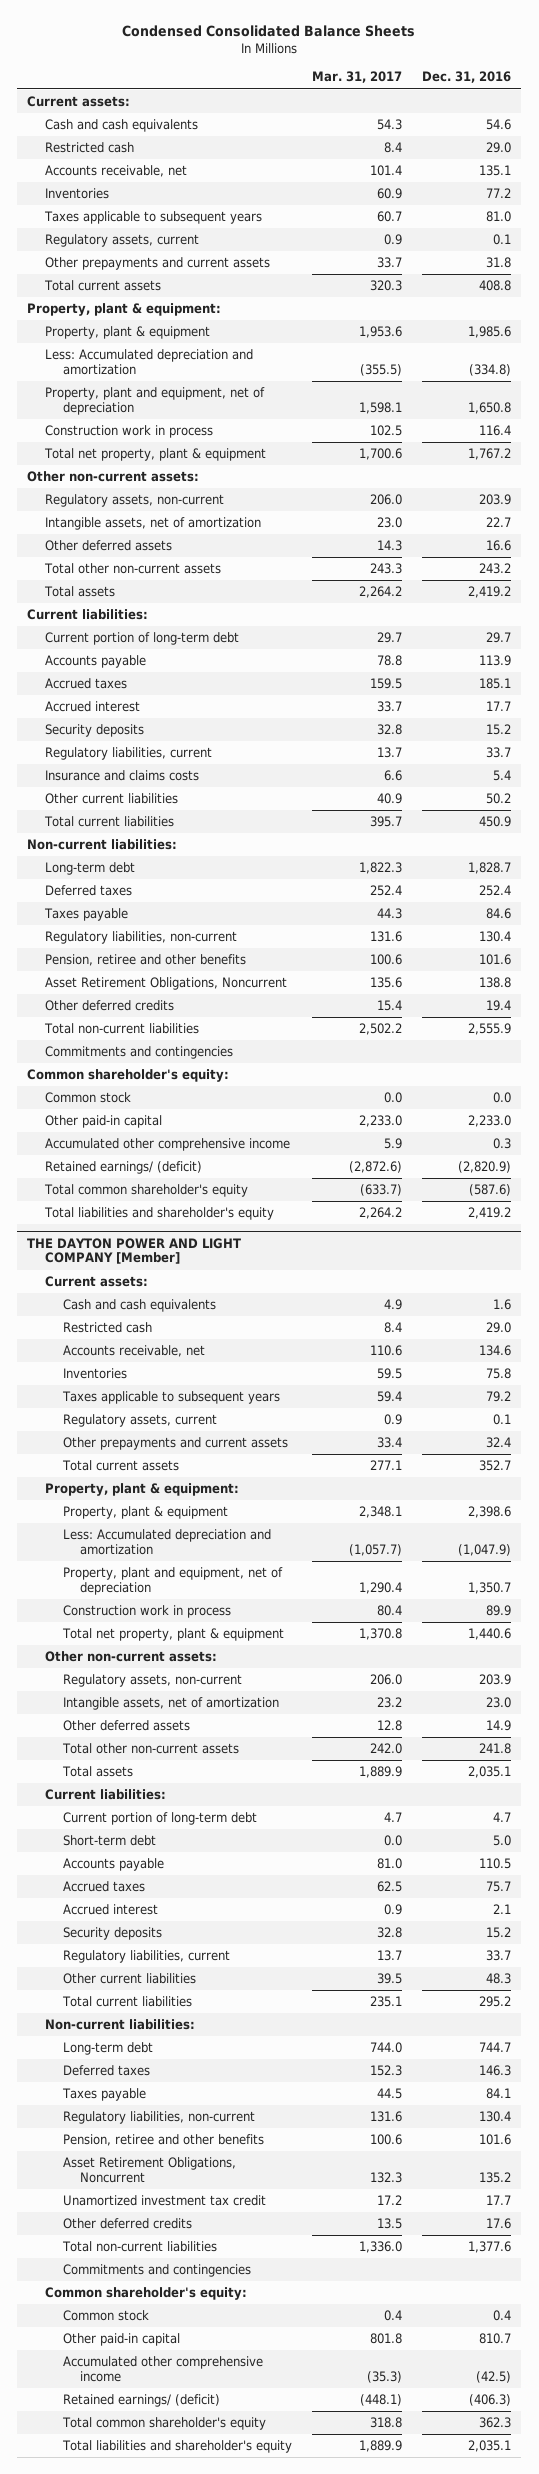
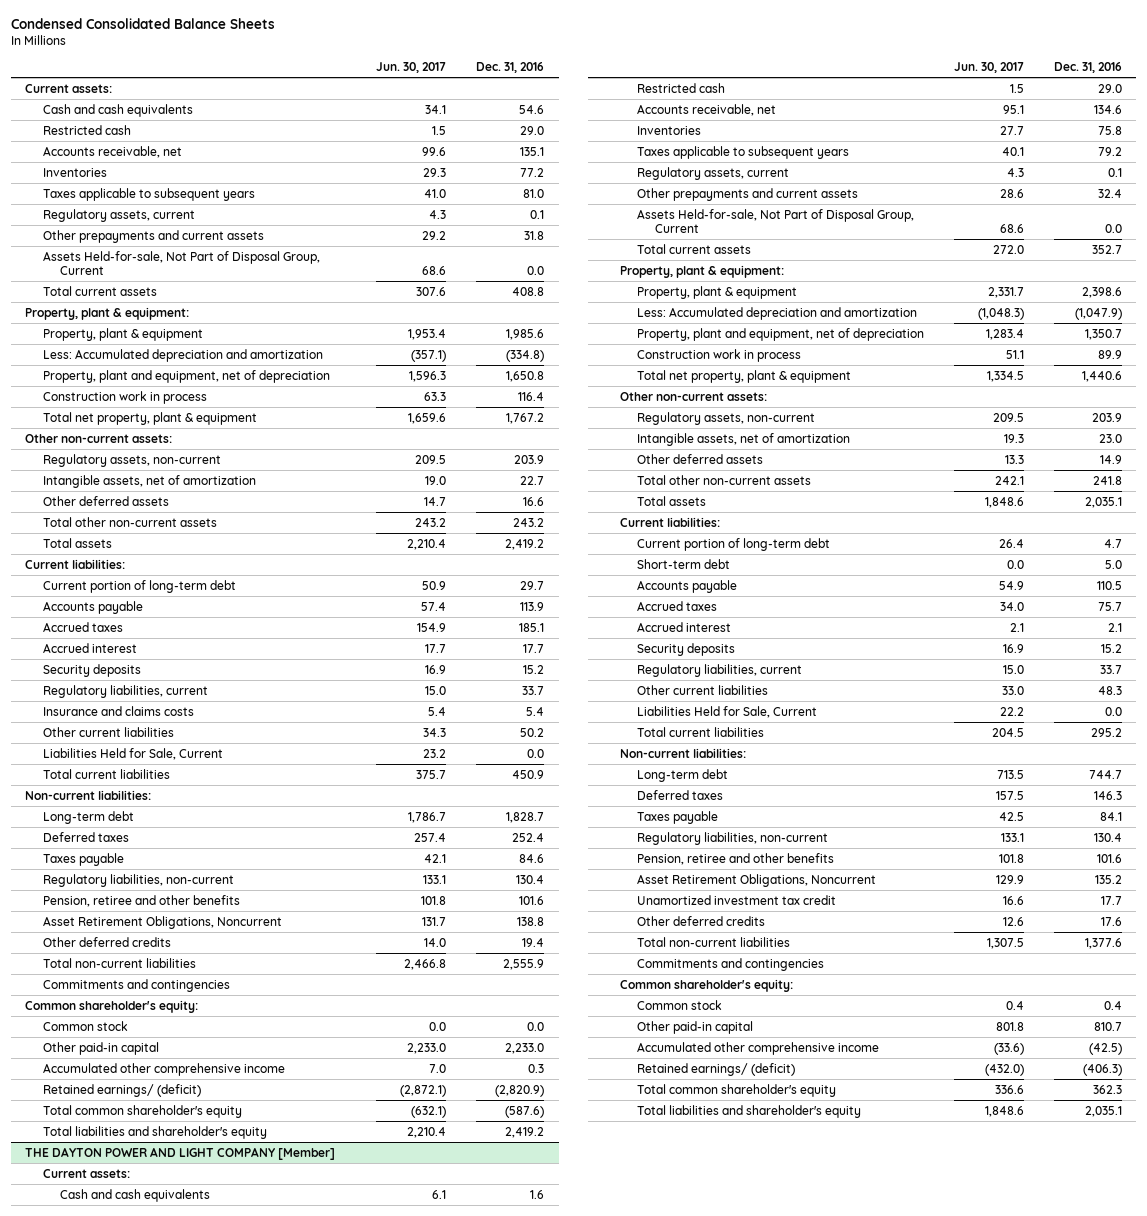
- | Mar. 31, 2017 | Dec. 31, 2016
+ | Jun. 30, 2017 | Dec. 31, 2016
+ Assets Held-for-sale, Not Part of Disposal Group, Current | 68.6 | 0.0
+ Liabilities Held for Sale, Current | 23.2 | 0.0
@ THE DAYTON POWER AND LIGHT COMPANY [Member]
+ Assets Held-for-sale, Not Part of Disposal Group, Current | 68.6 | 0.0
+ Liabilities Held for Sale, Current | 22.2 | 0.0

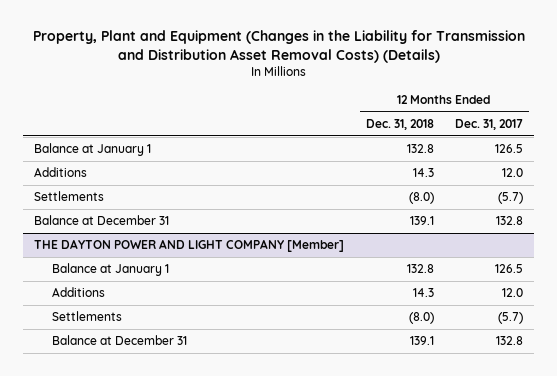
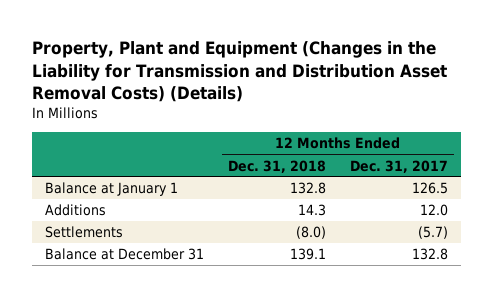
- THE DAYTON POWER AND LIGHT COMPANY [Member]
- Balance at January 1 | 132.8 | 126.5
- Additions | 14.3 | 12.0
- Settlements | (8.0) | (5.7)
- Balance at December 31 | 139.1 | 132.8

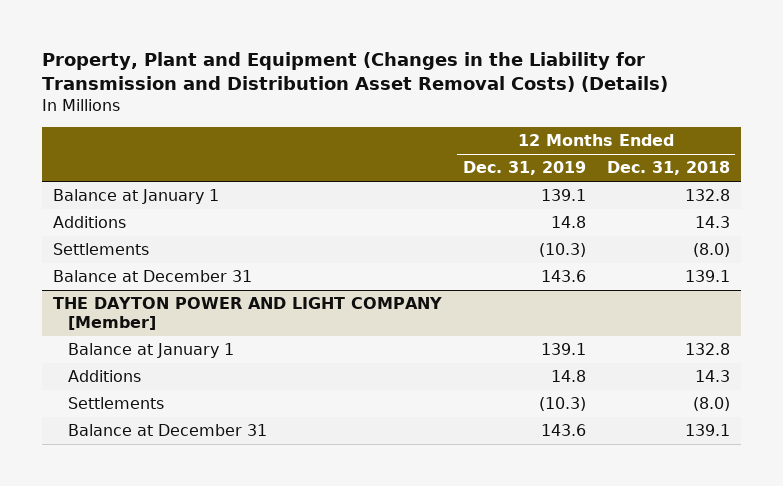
- | 12 Months Ended Dec. 31, 2018 | 12 Months Ended Dec. 31, 2017
+ | 12 Months Ended Dec. 31, 2019 | 12 Months Ended Dec. 31, 2018
+ THE DAYTON POWER AND LIGHT COMPANY [Member]
+ Balance at January 1 | 139.1 | 132.8
+ Additions | 14.8 | 14.3
+ Settlements | (10.3) | (8.0)
+ Balance at December 31 | 143.6 | 139.1

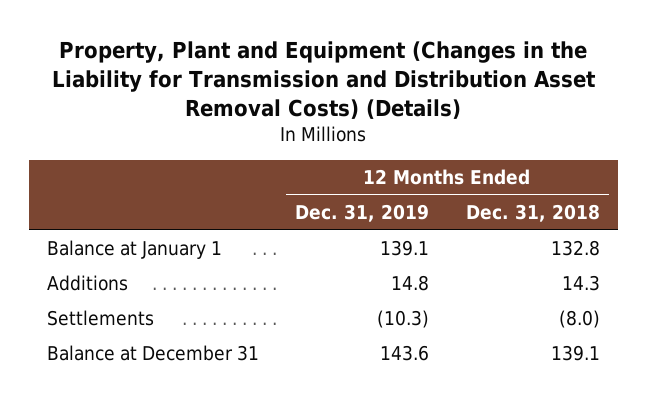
- THE DAYTON POWER AND LIGHT COMPANY [Member]
- Balance at January 1 | 139.1 | 132.8
- Additions | 14.8 | 14.3
- Settlements | (10.3) | (8.0)
- Balance at December 31 | 143.6 | 139.1

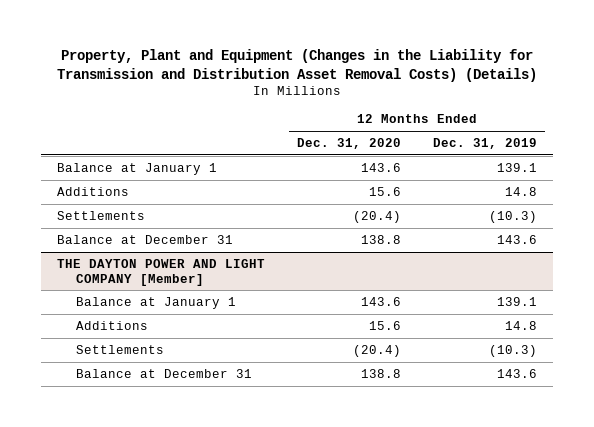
- | 12 Months Ended Dec. 31, 2019 | 12 Months Ended Dec. 31, 2018
+ | 12 Months Ended Dec. 31, 2020 | 12 Months Ended Dec. 31, 2019
+ THE DAYTON POWER AND LIGHT COMPANY [Member]
+ Balance at January 1 | 143.6 | 139.1
+ Additions | 15.6 | 14.8
+ Settlements | (20.4) | (10.3)
+ Balance at December 31 | 138.8 | 143.6

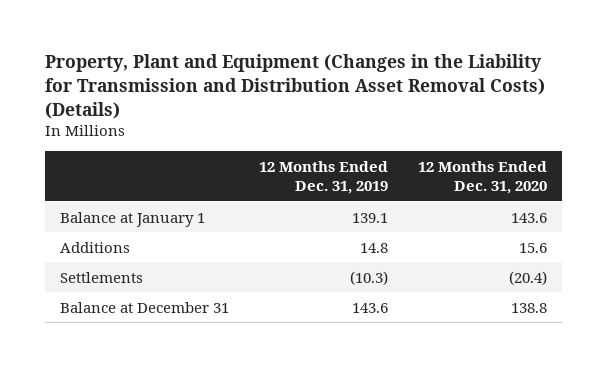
- | 12 Months Ended Dec. 31, 2020 | 12 Months Ended Dec. 31, 2019
+ | 12 Months Ended Dec. 31, 2019 | 12 Months Ended Dec. 31, 2020
- THE DAYTON POWER AND LIGHT COMPANY [Member]
- Balance at January 1 | 143.6 | 139.1
- Additions | 15.6 | 14.8
- Settlements | (20.4) | (10.3)
- Balance at December 31 | 138.8 | 143.6

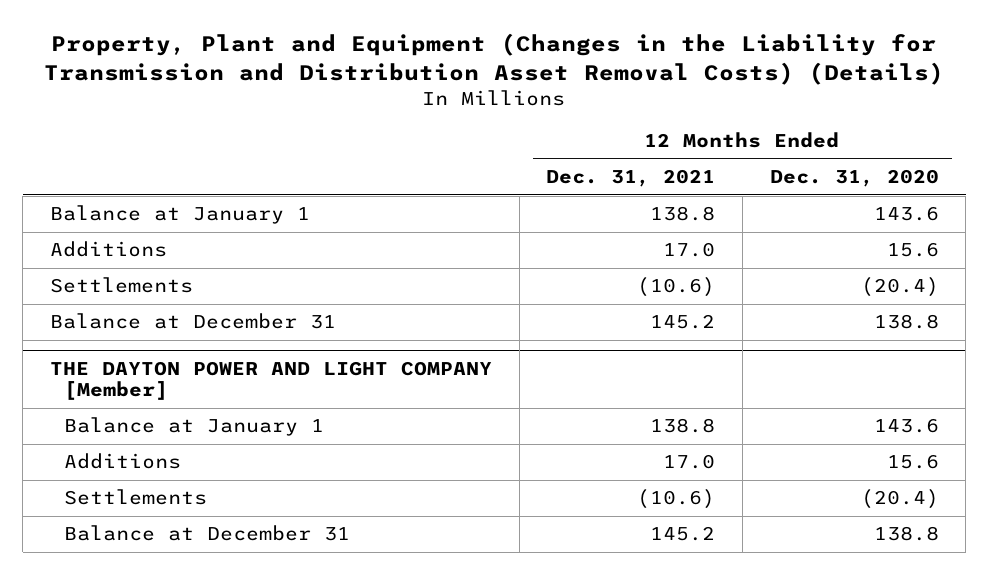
- | 12 Months Ended Dec. 31, 2019 | 12 Months Ended Dec. 31, 2020
+ | 12 Months Ended Dec. 31, 2021 | 12 Months Ended Dec. 31, 2020
+ THE DAYTON POWER AND LIGHT COMPANY [Member]
+ Balance at January 1 | 138.8 | 143.6
+ Additions | 17.0 | 15.6
+ Settlements | (10.6) | (20.4)
+ Balance at December 31 | 145.2 | 138.8

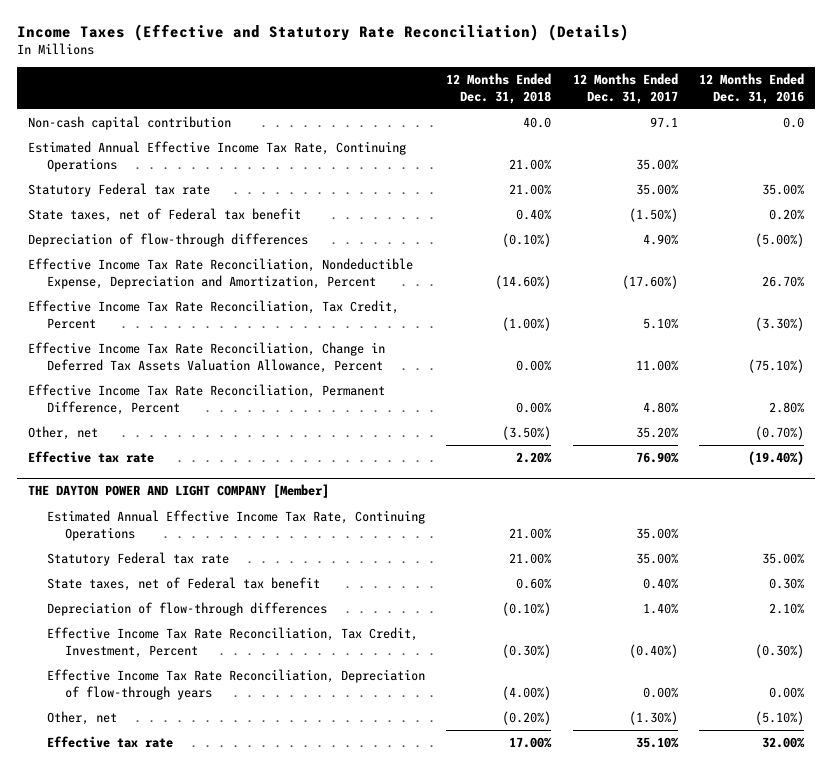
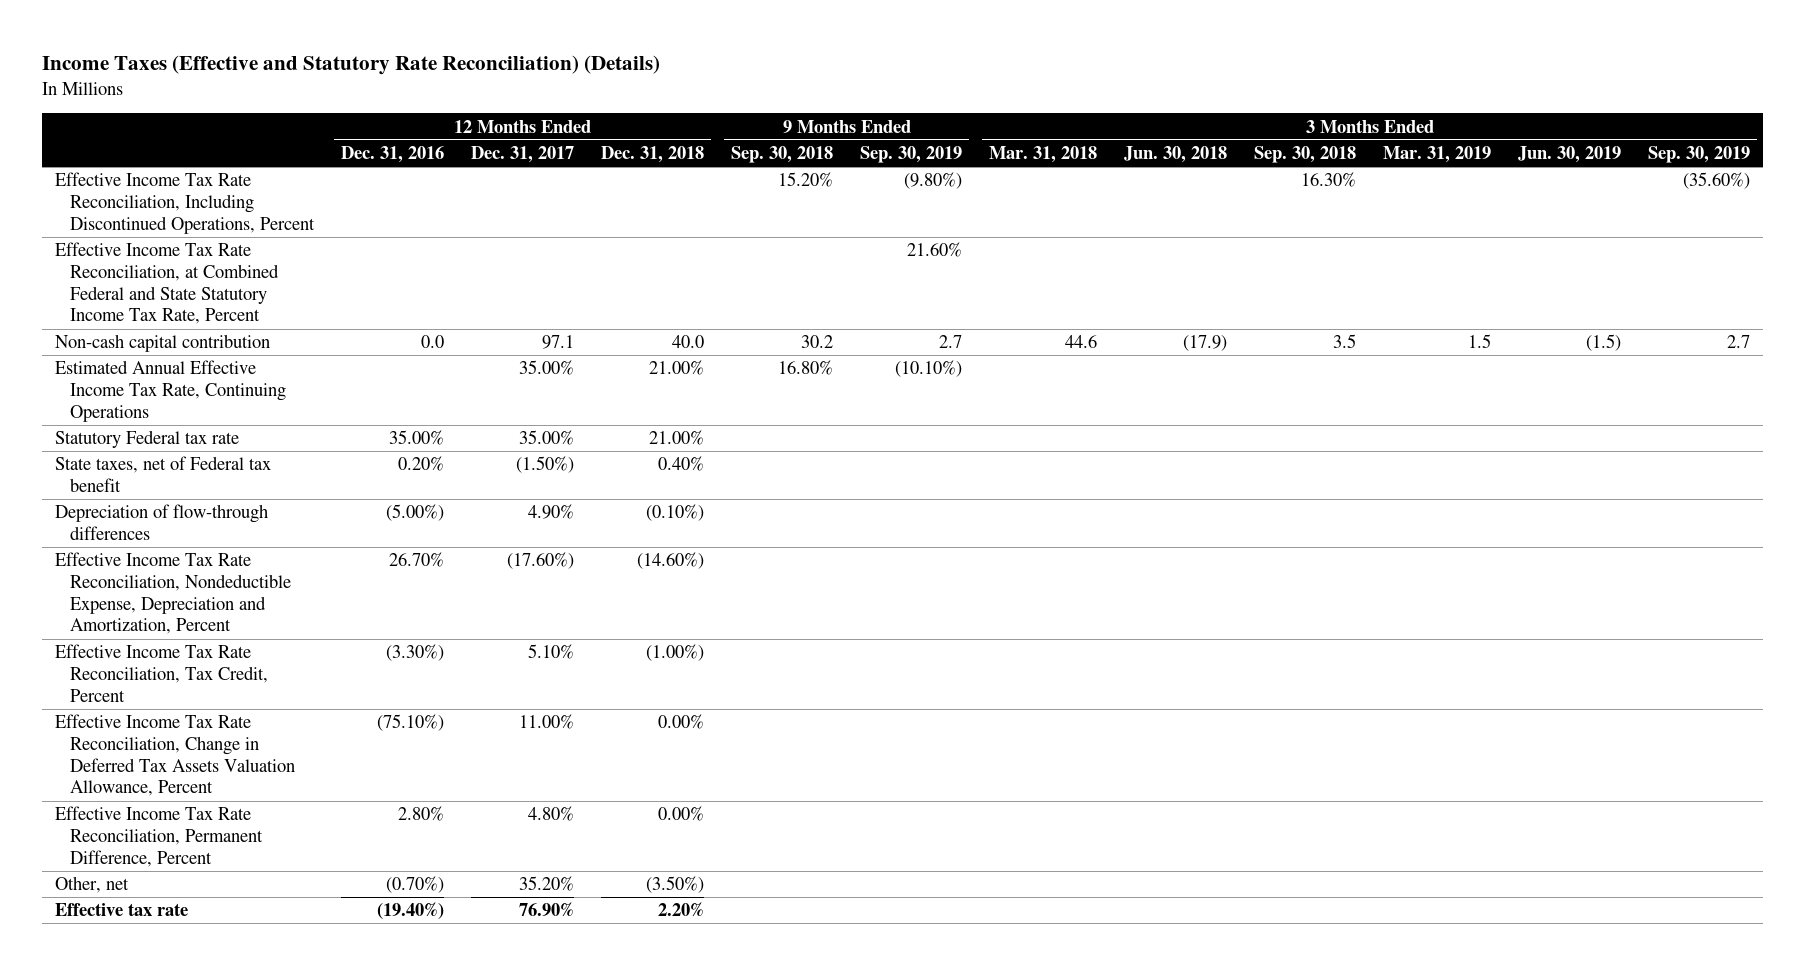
- | 12 Months Ended Dec. 31, 2018 | 12 Months Ended Dec. 31, 2017 | 12 Months Ended Dec. 31, 2016
+ | 12 Months Ended Dec. 31, 2016 | 12 Months Ended Dec. 31, 2017 | 12 Months Ended Dec. 31, 2018 | 9 Months Ended Sep. 30, 2018 | 9 Months Ended Sep. 30, 2019 | 3 Months Ended Mar. 31, 2018 | 3 Months Ended Jun. 30, 2018 | 3 Months Ended Sep. 30, 2018 | 3 Months Ended Mar. 31, 2019 | 3 Months Ended Jun. 30, 2019 | 3 Months Ended Sep. 30, 2019
+ Effective Income Tax Rate Reconciliation, Including Discontinued Operations, Percent | | | | 15.20% | (9.80%) | | | 16.30% | | | (35.60%)
+ Effective Income Tax Rate Reconciliation, at Combined Federal and State Statutory Income Tax Rate, Percent | | | | | 21.60% | | | | | |
- THE DAYTON POWER AND LIGHT COMPANY [Member]
- Estimated Annual Effective Income Tax Rate, Continuing Operations | 21.00% | 35.00% |
- Statutory Federal tax rate | 21.00% | 35.00% | 35.00%
- State taxes, net of Federal tax benefit | 0.60% | 0.40% | 0.30%
- Depreciation of flow-through differences | (0.10%) | 1.40% | 2.10%
- Effective Income Tax Rate Reconciliation, Tax Credit, Investment, Percent | (0.30%) | (0.40%) | (0.30%)
- Effective Income Tax Rate Reconciliation, Depreciation of flow-through years | (4.00%) | 0.00% | 0.00%
- Other, net | (0.20%) | (1.30%) | (5.10%)
- Effective tax rate | 17.00% | 35.10% | 32.00%

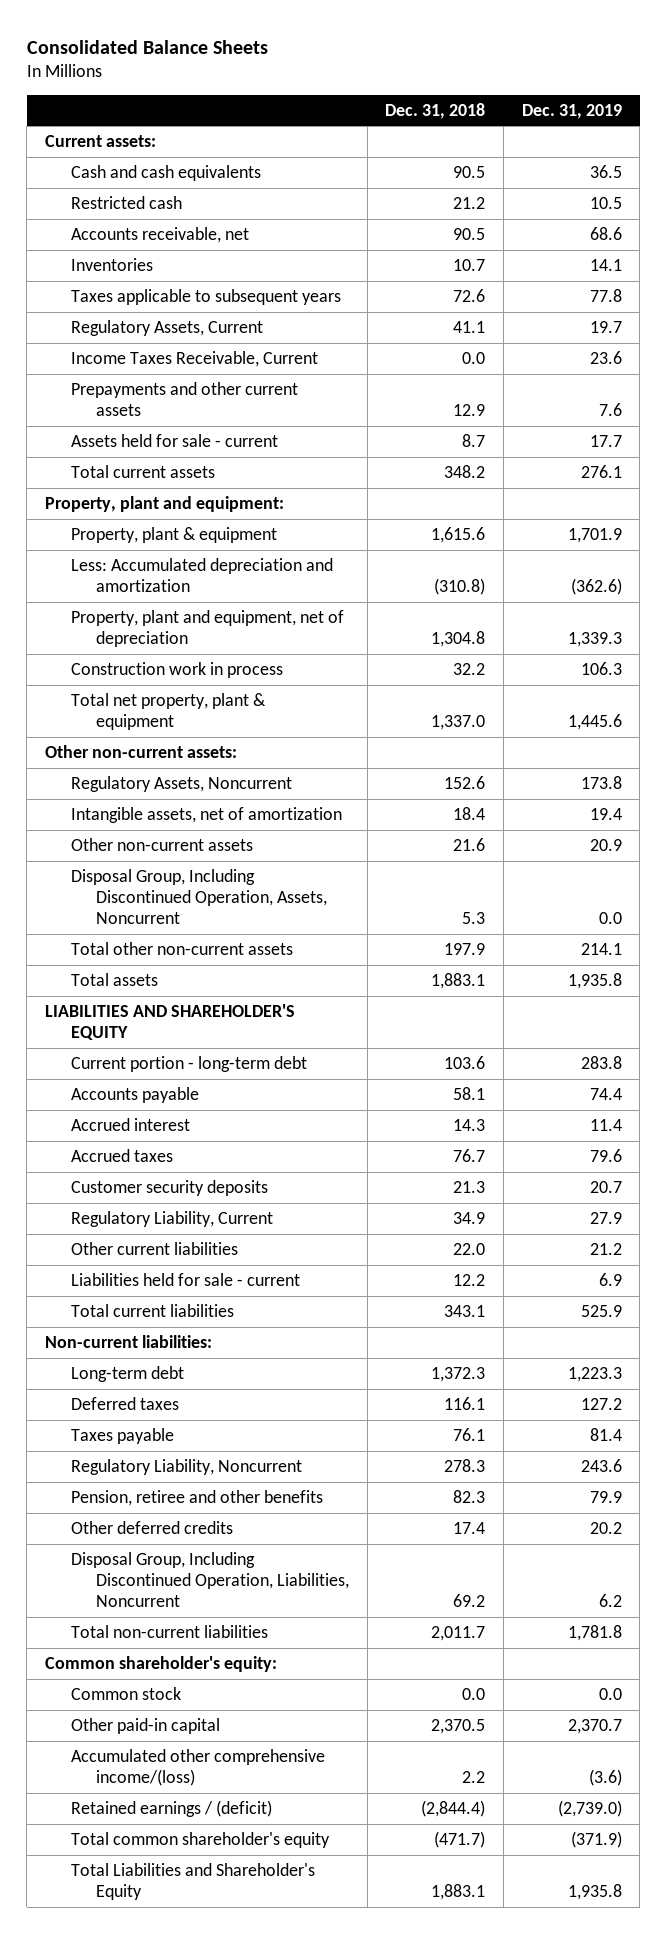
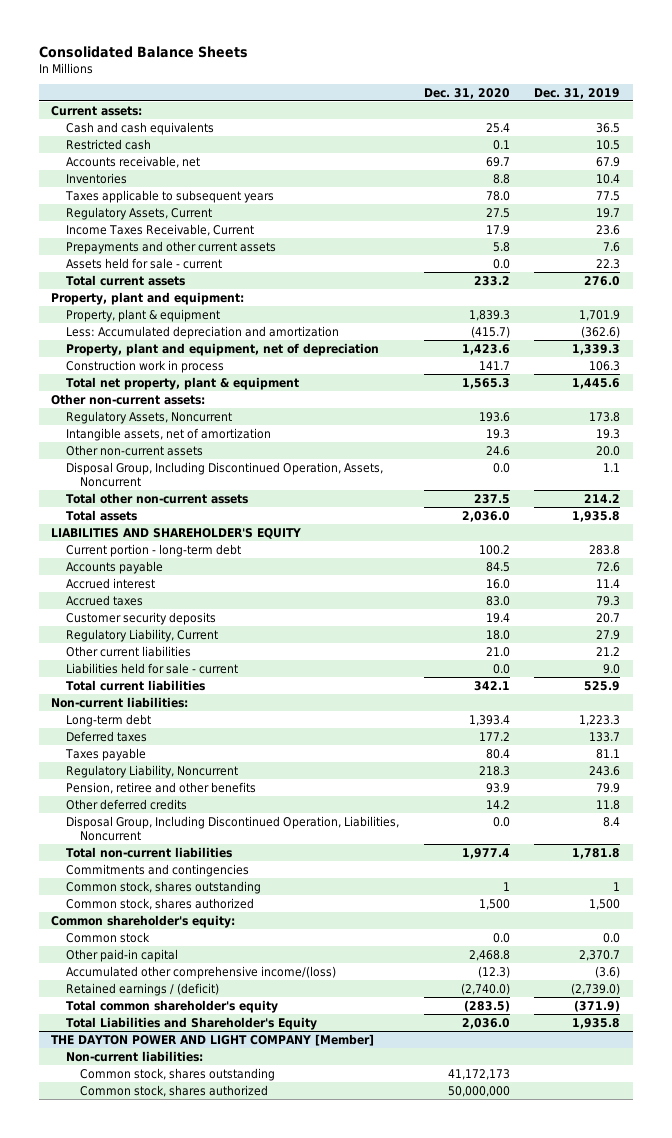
- | Dec. 31, 2018 | Dec. 31, 2019
+ | Dec. 31, 2020 | Dec. 31, 2019
- Accounts receivable, net | 90.5 | 68.6
- Inventories | 10.7 | 14.1
- Taxes applicable to subsequent years | 72.6 | 77.8
+ Accounts receivable, net | 69.7 | 67.9
+ Inventories | 8.8 | 10.4
+ Taxes applicable to subsequent years | 78.0 | 77.5
- Assets held for sale - current | 8.7 | 17.7
- Total current assets | 348.2 | 276.1
+ Assets held for sale - current | 0.0 | 22.3
+ Total current assets | 233.2 | 276.0
- Intangible assets, net of amortization | 18.4 | 19.4
- Other non-current assets | 21.6 | 20.9
- Disposal Group, Including Discontinued Operation, Assets, Noncurrent | 5.3 | 0.0
- Total other non-current assets | 197.9 | 214.1
+ Intangible assets, net of amortization | 19.3 | 19.3
+ Other non-current assets | 24.6 | 20.0
+ Disposal Group, Including Discontinued Operation, Assets, Noncurrent | 0.0 | 1.1
+ Total other non-current assets | 237.5 | 214.2
- Accounts payable | 58.1 | 74.4
+ Accounts payable | 84.5 | 72.6
- Accrued taxes | 76.7 | 79.6
+ Accrued taxes | 83.0 | 79.3
- Liabilities held for sale - current | 12.2 | 6.9
+ Liabilities held for sale - current | 0.0 | 9.0
- Deferred taxes | 116.1 | 127.2
- Taxes payable | 76.1 | 81.4
+ Deferred taxes | 177.2 | 133.7
+ Taxes payable | 80.4 | 81.1
- Other deferred credits | 17.4 | 20.2
- Disposal Group, Including Discontinued Operation, Liabilities, Noncurrent | 69.2 | 6.2
+ Other deferred credits | 14.2 | 11.8
+ Disposal Group, Including Discontinued Operation, Liabilities, Noncurrent | 0.0 | 8.4
+ Commitments and contingencies
+ Common stock, shares outstanding | 1 | 1
+ Common stock, shares authorized | 1,500 | 1,500
+ THE DAYTON POWER AND LIGHT COMPANY [Member]
+ Non-current liabilities:
+ Common stock, shares outstanding | 41,172,173 |
+ Common stock, shares authorized | 50,000,000 |

